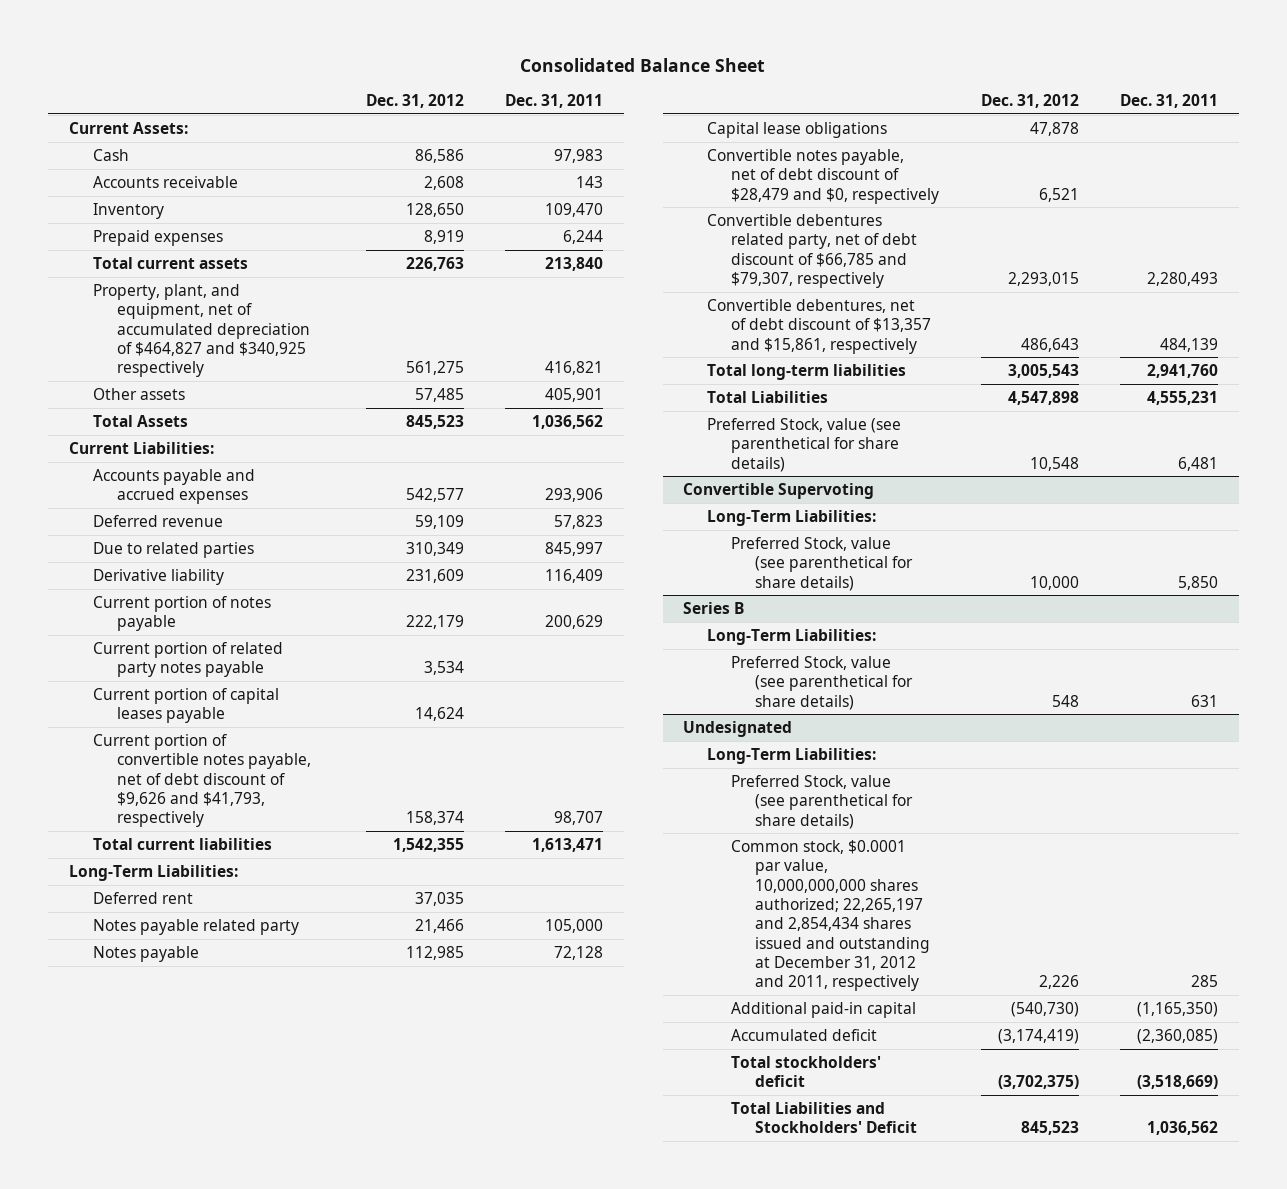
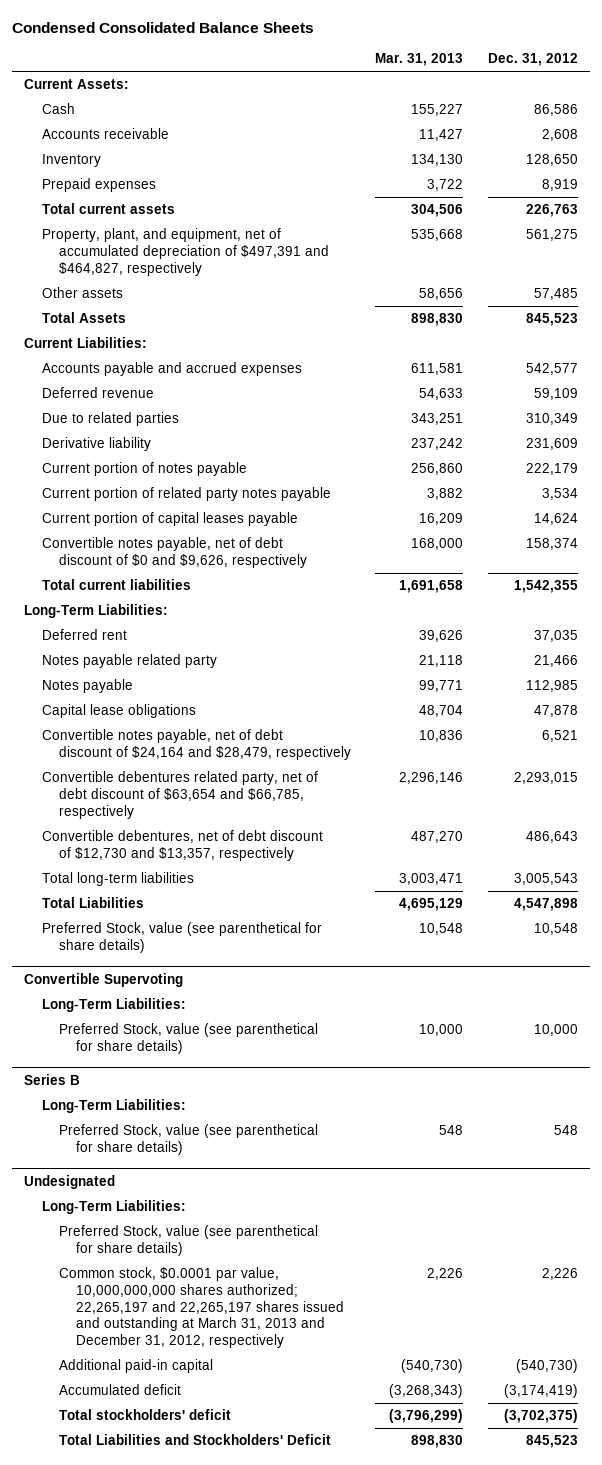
- Consolidated Balance Sheet
+ Condensed Consolidated Balance Sheets
- | Dec. 31, 2012 | Dec. 31, 2011
+ | Mar. 31, 2013 | Dec. 31, 2012
- Property, plant, and equipment, net of accumulated depreciation of $464,827 and $340,925 respectively | 561,275 | 416,821
+ Property, plant, and equipment, net of accumulated depreciation of $497,391 and $464,827, respectively | 535,668 | 561,275
- Current portion of convertible notes payable, net of debt discount of $9,626 and $41,793, respectively | 158,374 | 98,707
+ Convertible notes payable, net of debt discount of $0 and $9,626, respectively | 168,000 | 158,374
- Convertible notes payable, net of debt discount of $28,479 and $0, respectively | 6,521 |
- Convertible debentures related party, net of debt discount of $66,785 and $79,307, respectively | 2,293,015 | 2,280,493
- Convertible debentures, net of debt discount of $13,357 and $15,861, respectively | 486,643 | 484,139
+ Convertible notes payable, net of debt discount of $24,164 and $28,479, respectively | 10,836 | 6,521
+ Convertible debentures related party, net of debt discount of $63,654 and $66,785, respectively | 2,296,146 | 2,293,015
+ Convertible debentures, net of debt discount of $12,730 and $13,357, respectively | 487,270 | 486,643
@ Undesignated
- Common stock, $0.0001 par value, 10,000,000,000 shares authorized; 22,265,197 and 2,854,434 shares issued and outstanding at December 31, 2012 and 2011, respectively | 2,226 | 285
+ Common stock, $0.0001 par value, 10,000,000,000 shares authorized; 22,265,197 and 22,265,197 shares issued and outstanding at March 31, 2013 and December 31, 2012, respectively | 2,226 | 2,226

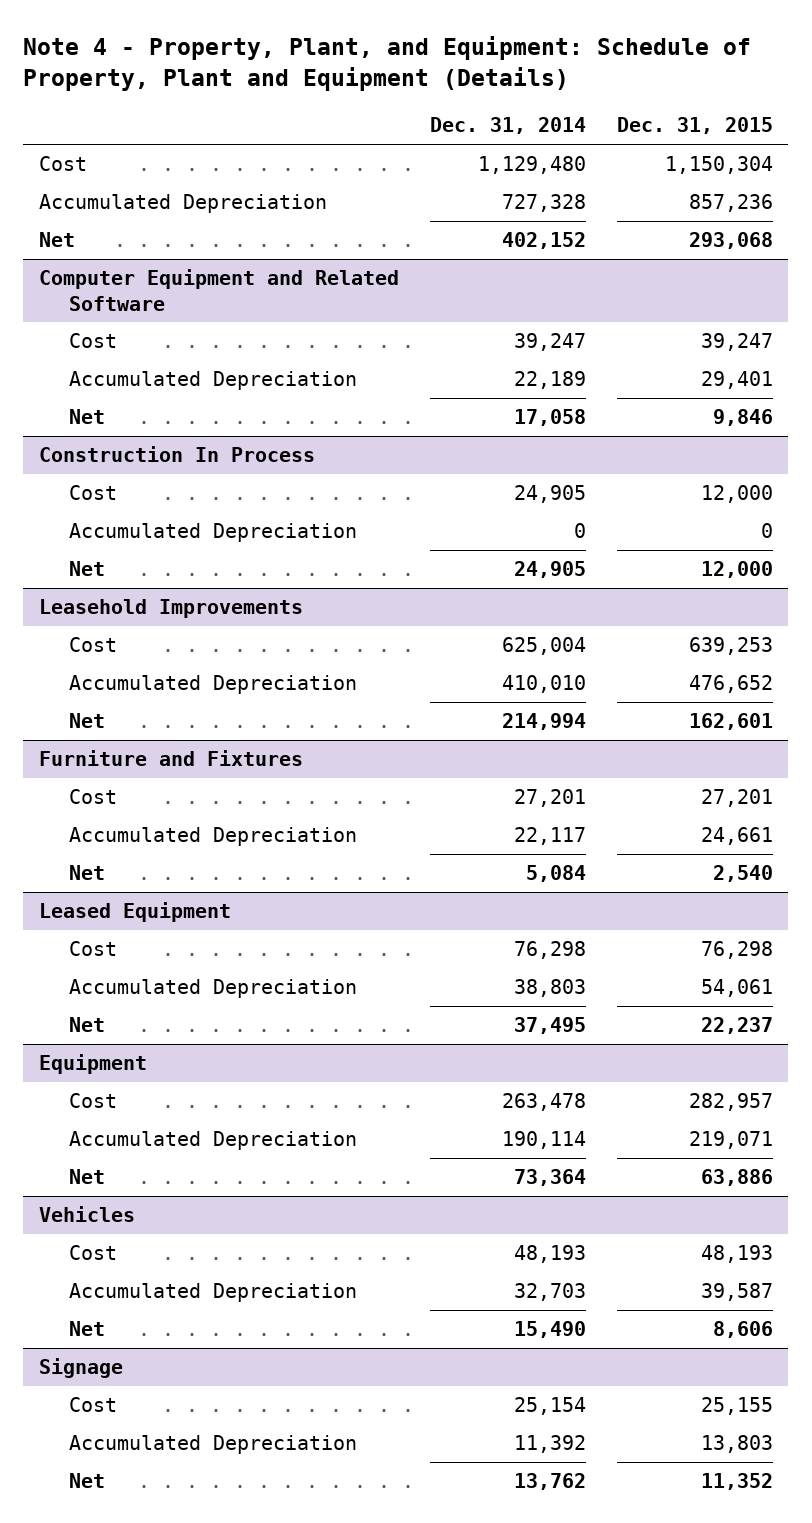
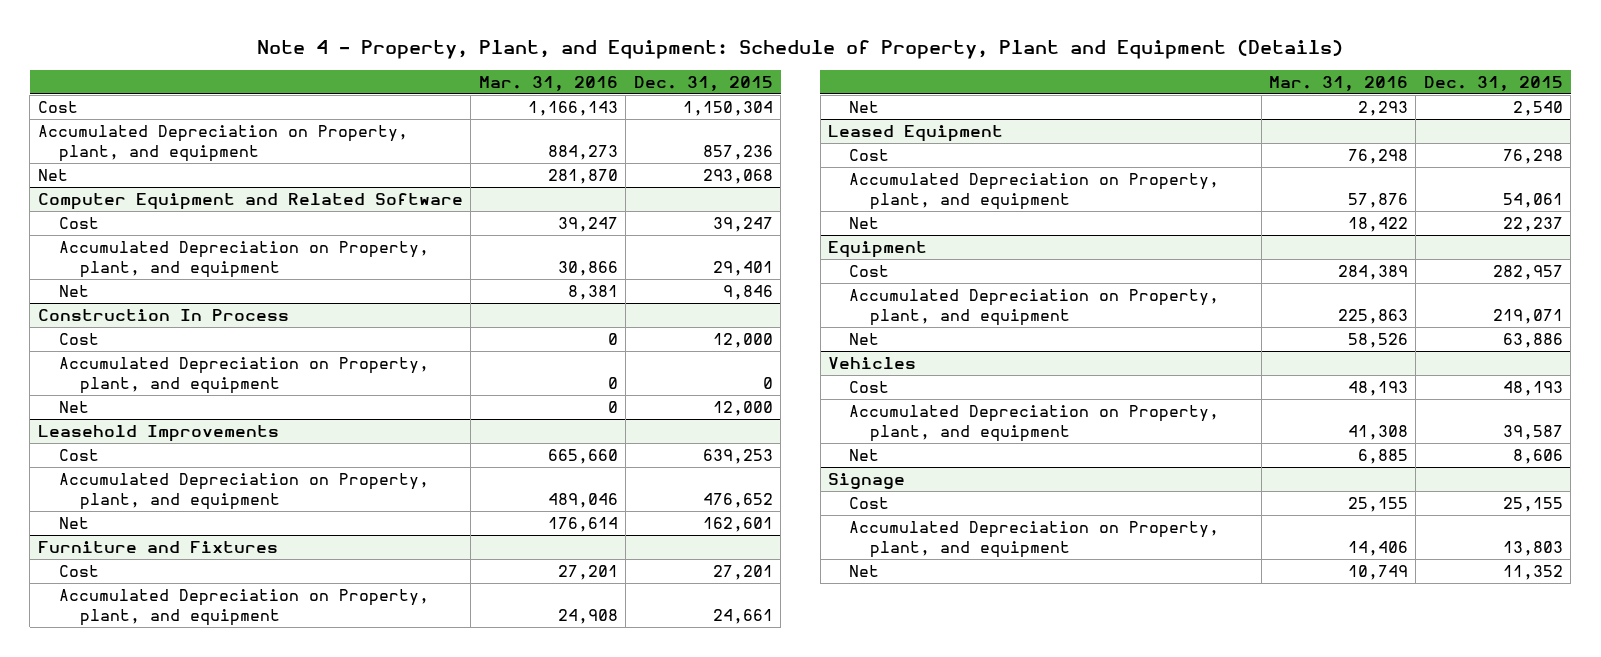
- | Dec. 31, 2014 | Dec. 31, 2015
+ | Mar. 31, 2016 | Dec. 31, 2015
- Accumulated Depreciation | 727,328 | 857,236
+ Accumulated Depreciation on Property, plant, and equipment | 884,273 | 857,236
@ Computer Equipment and Related Software
- Accumulated Depreciation | 22,189 | 29,401
+ Accumulated Depreciation on Property, plant, and equipment | 30,866 | 29,401
@ Construction In Process
- Accumulated Depreciation | 0 | 0
+ Accumulated Depreciation on Property, plant, and equipment | 0 | 0
@ Leasehold Improvements
- Accumulated Depreciation | 410,010 | 476,652
+ Accumulated Depreciation on Property, plant, and equipment | 489,046 | 476,652
@ Furniture and Fixtures
- Accumulated Depreciation | 22,117 | 24,661
+ Accumulated Depreciation on Property, plant, and equipment | 24,908 | 24,661
@ Leased Equipment
- Accumulated Depreciation | 38,803 | 54,061
+ Accumulated Depreciation on Property, plant, and equipment | 57,876 | 54,061
@ Equipment
- Accumulated Depreciation | 190,114 | 219,071
+ Accumulated Depreciation on Property, plant, and equipment | 225,863 | 219,071
@ Vehicles
- Accumulated Depreciation | 32,703 | 39,587
+ Accumulated Depreciation on Property, plant, and equipment | 41,308 | 39,587
@ Signage
- Accumulated Depreciation | 11,392 | 13,803
+ Accumulated Depreciation on Property, plant, and equipment | 14,406 | 13,803

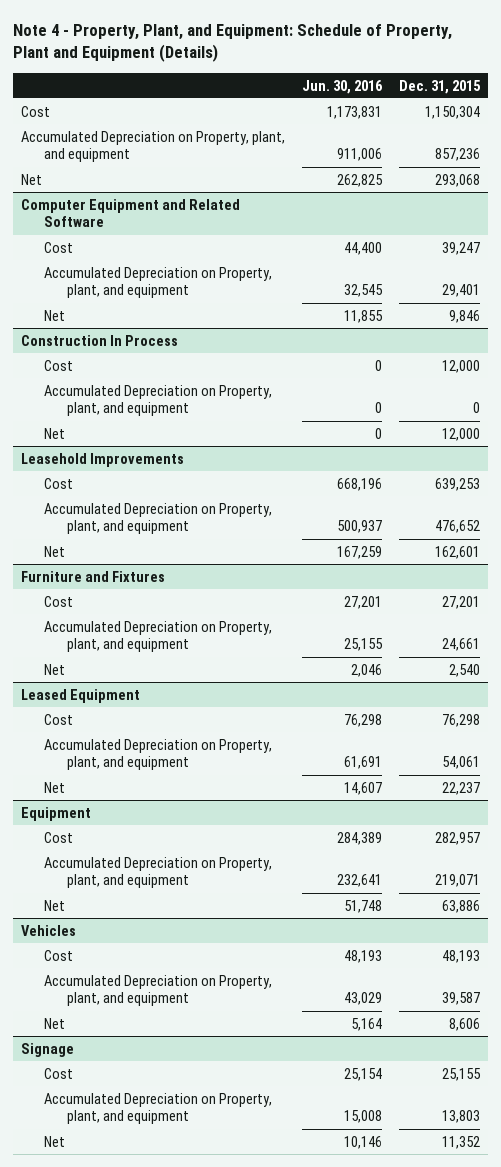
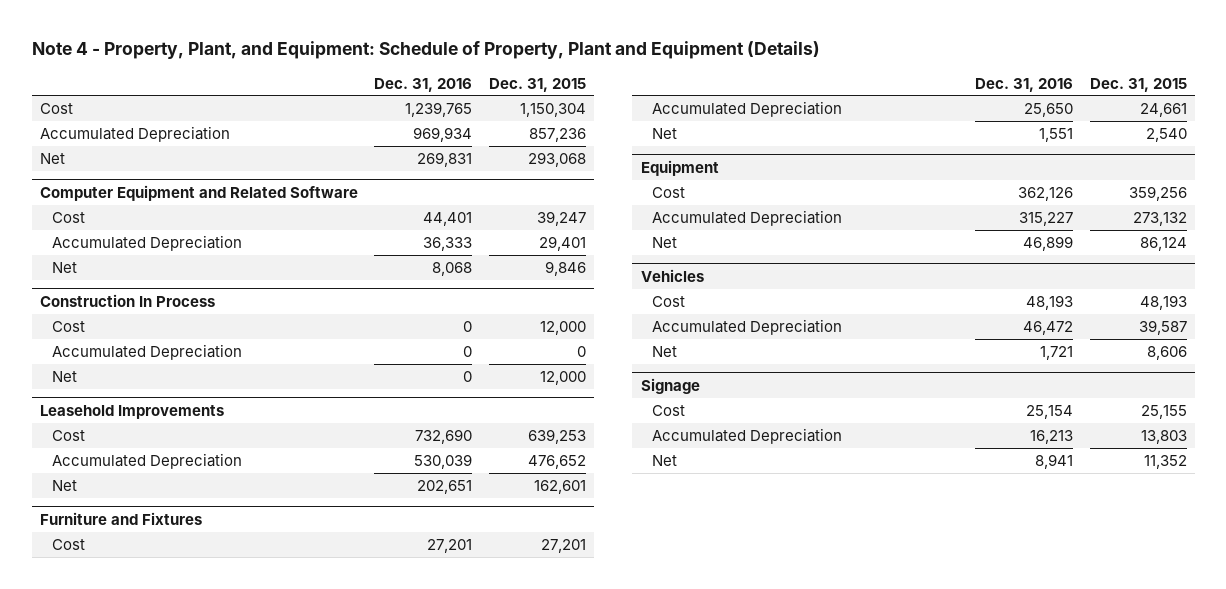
- | Jun. 30, 2016 | Dec. 31, 2015
+ | Dec. 31, 2016 | Dec. 31, 2015
- Accumulated Depreciation on Property, plant, and equipment | 911,006 | 857,236
+ Accumulated Depreciation | 969,934 | 857,236
@ Computer Equipment and Related Software
- Accumulated Depreciation on Property, plant, and equipment | 32,545 | 29,401
+ Accumulated Depreciation | 36,333 | 29,401
@ Construction In Process
- Accumulated Depreciation on Property, plant, and equipment | 0 | 0
+ Accumulated Depreciation | 0 | 0
@ Leasehold Improvements
- Accumulated Depreciation on Property, plant, and equipment | 500,937 | 476,652
+ Accumulated Depreciation | 530,039 | 476,652
@ Furniture and Fixtures
- Accumulated Depreciation on Property, plant, and equipment | 25,155 | 24,661
+ Accumulated Depreciation | 25,650 | 24,661
- Leased Equipment
- Cost | 76,298 | 76,298
- Accumulated Depreciation on Property, plant, and equipment | 61,691 | 54,061
- Net | 14,607 | 22,237
@ Equipment
- Cost | 284,389 | 282,957
- Accumulated Depreciation on Property, plant, and equipment | 232,641 | 219,071
- Net | 51,748 | 63,886
+ Cost | 362,126 | 359,256
+ Accumulated Depreciation | 315,227 | 273,132
+ Net | 46,899 | 86,124
@ Vehicles
- Accumulated Depreciation on Property, plant, and equipment | 43,029 | 39,587
+ Accumulated Depreciation | 46,472 | 39,587
@ Signage
- Accumulated Depreciation on Property, plant, and equipment | 15,008 | 13,803
+ Accumulated Depreciation | 16,213 | 13,803

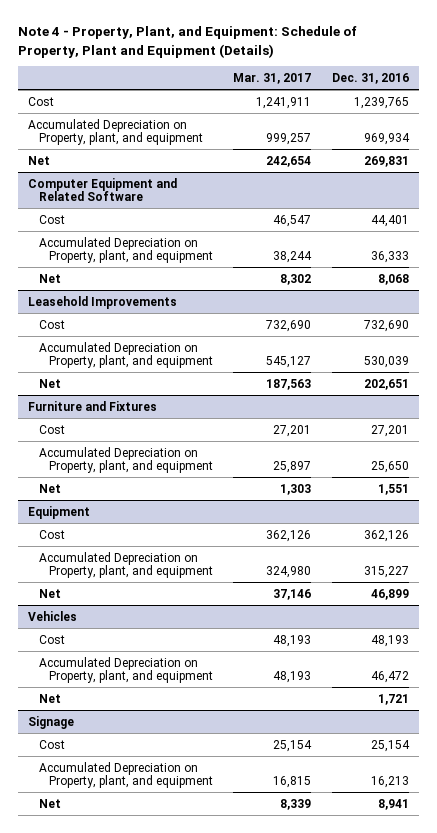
- | Dec. 31, 2016 | Dec. 31, 2015
+ | Mar. 31, 2017 | Dec. 31, 2016
- Accumulated Depreciation | 969,934 | 857,236
+ Accumulated Depreciation on Property, plant, and equipment | 999,257 | 969,934
@ Computer Equipment and Related Software
- Accumulated Depreciation | 36,333 | 29,401
+ Accumulated Depreciation on Property, plant, and equipment | 38,244 | 36,333
- Construction In Process
- Cost | 0 | 12,000
- Accumulated Depreciation | 0 | 0
- Net | 0 | 12,000
@ Leasehold Improvements
- Accumulated Depreciation | 530,039 | 476,652
+ Accumulated Depreciation on Property, plant, and equipment | 545,127 | 530,039
@ Furniture and Fixtures
- Accumulated Depreciation | 25,650 | 24,661
+ Accumulated Depreciation on Property, plant, and equipment | 25,897 | 25,650
@ Equipment
- Accumulated Depreciation | 315,227 | 273,132
+ Accumulated Depreciation on Property, plant, and equipment | 324,980 | 315,227
@ Vehicles
- Accumulated Depreciation | 46,472 | 39,587
+ Accumulated Depreciation on Property, plant, and equipment | 48,193 | 46,472
@ Signage
- Accumulated Depreciation | 16,213 | 13,803
+ Accumulated Depreciation on Property, plant, and equipment | 16,815 | 16,213

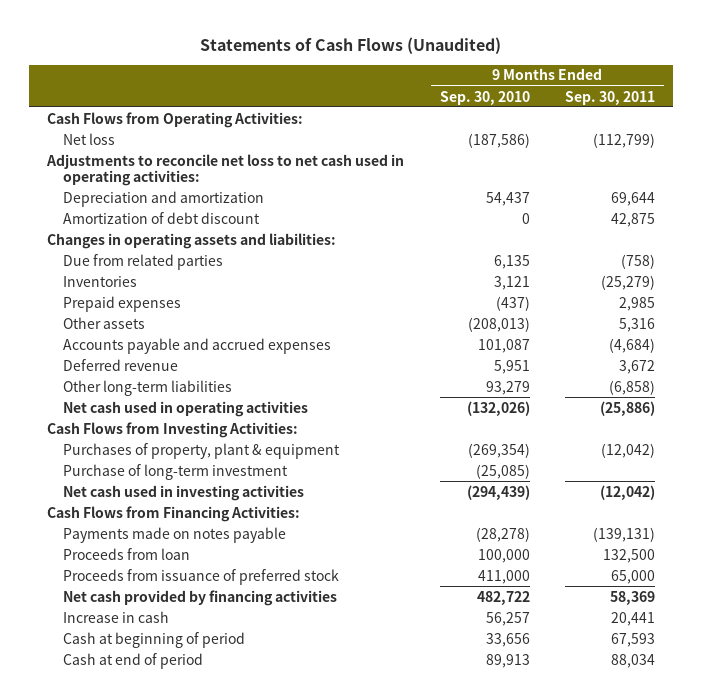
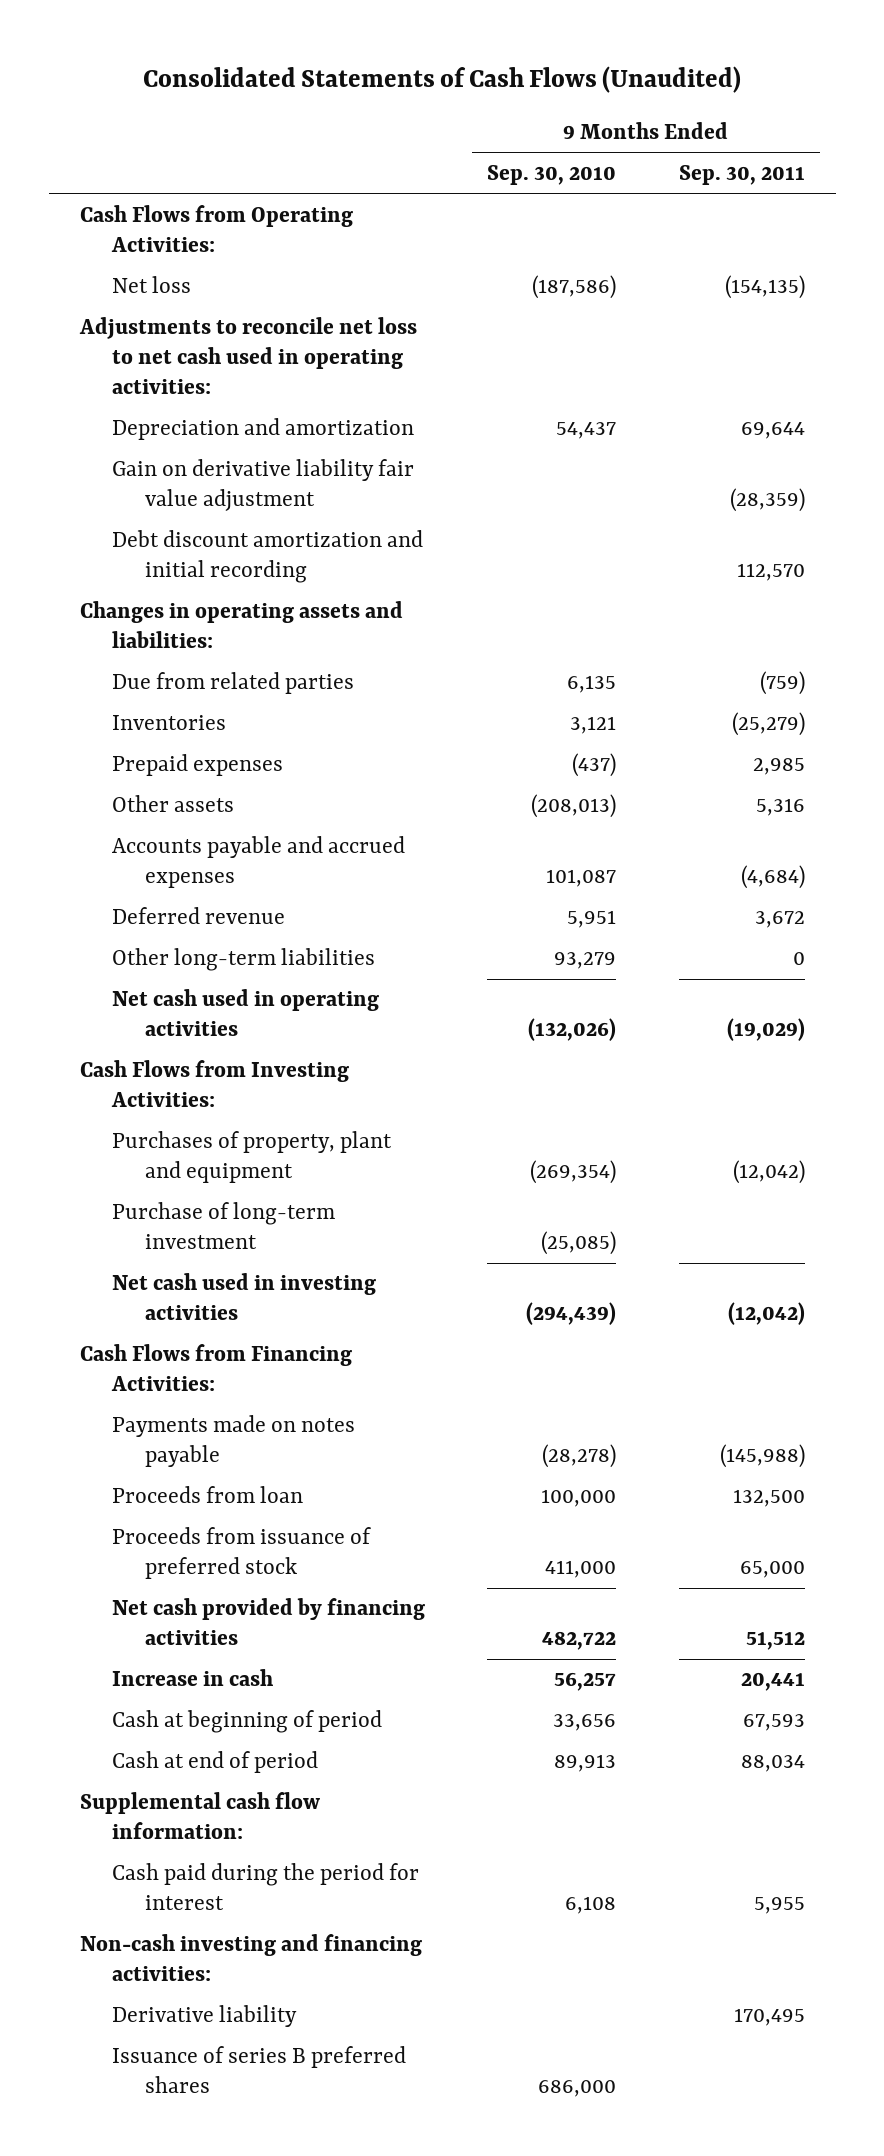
- Statements of Cash Flows (Unaudited)
+ Consolidated Statements of Cash Flows (Unaudited)
- Net loss | (187,586) | (112,799)
+ Net loss | (187,586) | (154,135)
- Amortization of debt discount | 0 | 42,875
+ Gain on derivative liability fair value adjustment | | (28,359)
+ Debt discount amortization and initial recording | | 112,570
- Due from related parties | 6,135 | (758)
+ Due from related parties | 6,135 | (759)
- Other long-term liabilities | 93,279 | (6,858)
- Net cash used in operating activities | (132,026) | (25,886)
+ Other long-term liabilities | 93,279 | 0
+ Net cash used in operating activities | (132,026) | (19,029)
- Purchases of property, plant & equipment | (269,354) | (12,042)
+ Purchases of property, plant and equipment | (269,354) | (12,042)
- Payments made on notes payable | (28,278) | (139,131)
+ Payments made on notes payable | (28,278) | (145,988)
- Net cash provided by financing activities | 482,722 | 58,369
+ Net cash provided by financing activities | 482,722 | 51,512
+ Supplemental cash flow information:
+ Cash paid during the period for interest | 6,108 | 5,955
+ Non-cash investing and financing activities:
+ Derivative liability | | 170,495
+ Issuance of series B preferred shares | 686,000 |

